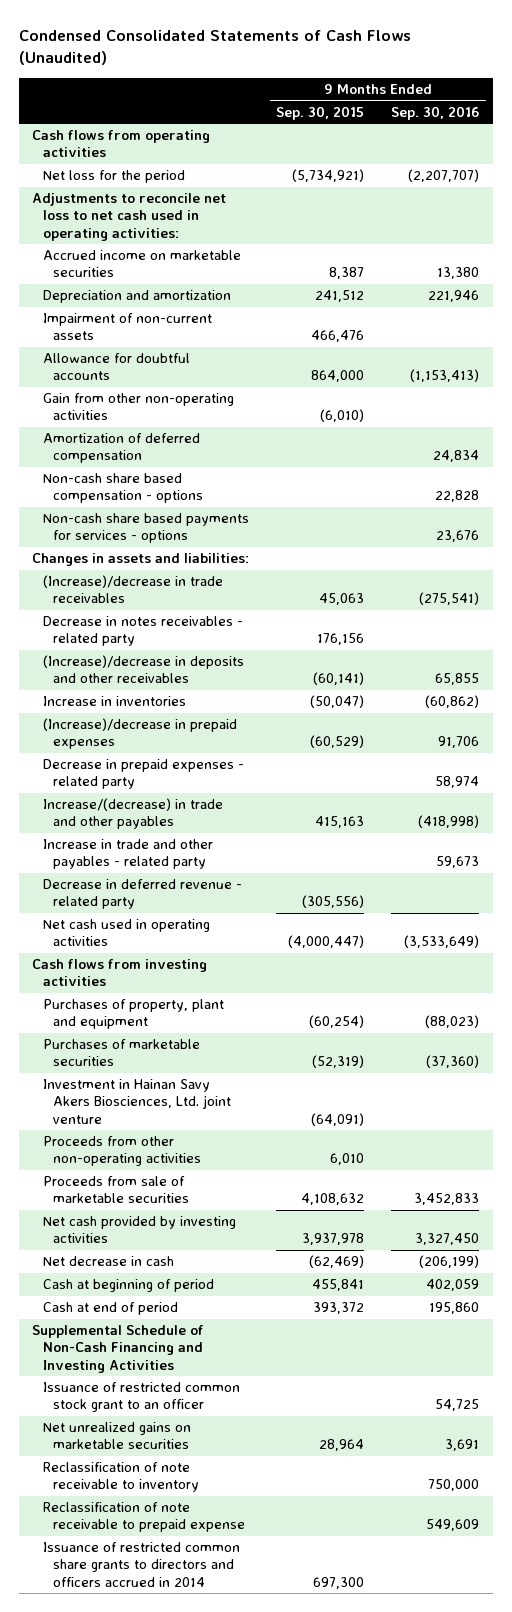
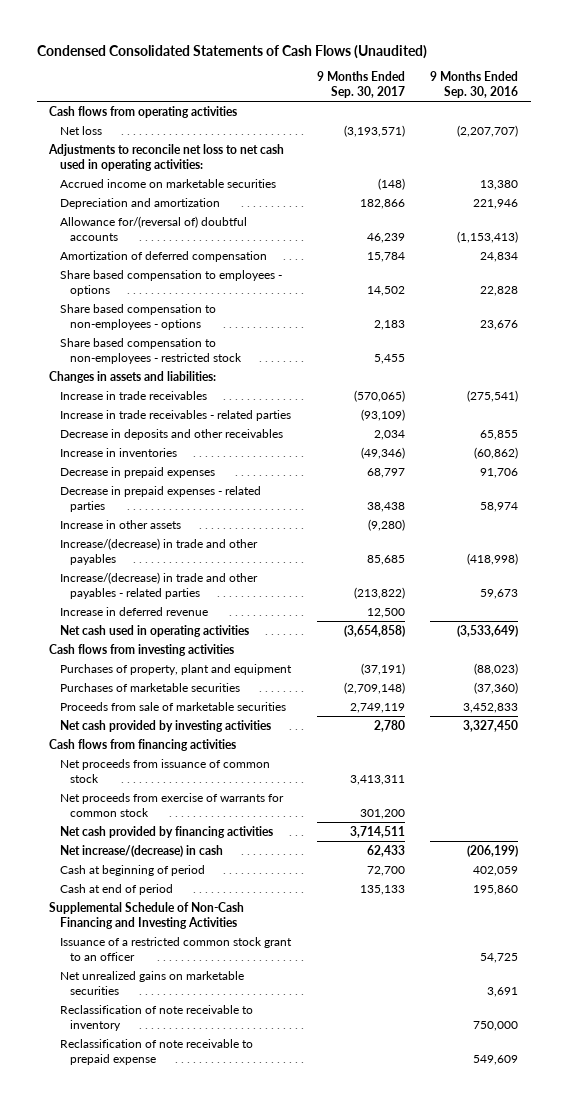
- | 9 Months Ended Sep. 30, 2015 | 9 Months Ended Sep. 30, 2016
+ | 9 Months Ended Sep. 30, 2017 | 9 Months Ended Sep. 30, 2016
- Net loss for the period | (5,734,921) | (2,207,707)
+ Net loss | (3,193,571) | (2,207,707)
- Impairment of non-current assets | 466,476 |
- Allowance for doubtful accounts | 864,000 | (1,153,413)
- Gain from other non-operating activities | (6,010) |
+ Allowance for/(reversal of) doubtful accounts | 46,239 | (1,153,413)
- Non-cash share based compensation - options | | 22,828
- Non-cash share based payments for services - options | | 23,676
+ Share based compensation to employees - options | 14,502 | 22,828
+ Share based compensation to non-employees - options | 2,183 | 23,676
+ Share based compensation to non-employees - restricted stock | 5,455 |
- (Increase)/decrease in trade receivables | 45,063 | (275,541)
- Decrease in notes receivables - related party | 176,156 |
- (Increase)/decrease in deposits and other receivables | (60,141) | 65,855
+ Increase in trade receivables | (570,065) | (275,541)
+ Increase in trade receivables - related parties | (93,109) |
+ Decrease in deposits and other receivables | 2,034 | 65,855
- (Increase)/decrease in prepaid expenses | (60,529) | 91,706
- Decrease in prepaid expenses - related party | | 58,974
+ Decrease in prepaid expenses | 68,797 | 91,706
+ Decrease in prepaid expenses - related parties | 38,438 | 58,974
+ Increase in other assets | (9,280) |
- Increase in trade and other payables - related party | | 59,673
- Decrease in deferred revenue - related party | (305,556) |
+ Increase/(decrease) in trade and other payables - related parties | (213,822) | 59,673
+ Increase in deferred revenue | 12,500 |
- Investment in Hainan Savy Akers Biosciences, Ltd. joint venture | (64,091) |
- Proceeds from other non-operating activities | 6,010 |
- Net decrease in cash | (62,469) | (206,199)
+ Cash flows from financing activities
+ Net proceeds from issuance of common stock | 3,413,311 |
+ Net proceeds from exercise of warrants for common stock | 301,200 |
+ Net cash provided by financing activities | 3,714,511 |
+ Net increase/(decrease) in cash | 62,433 | (206,199)
- Issuance of restricted common stock grant to an officer | | 54,725
+ Issuance of a restricted common stock grant to an officer | | 54,725
- Issuance of restricted common share grants to directors and officers accrued in 2014 | 697,300 |

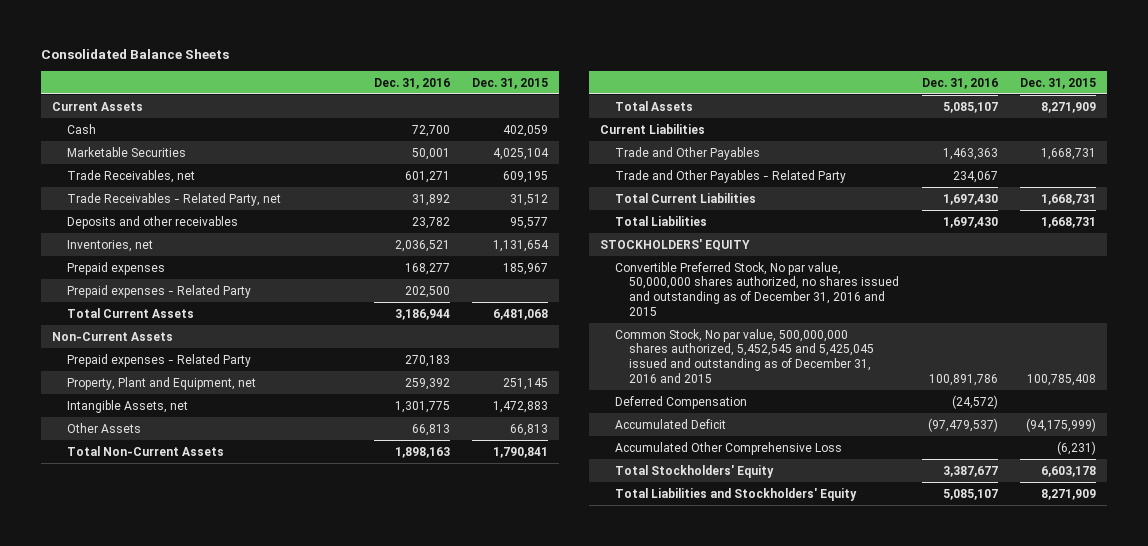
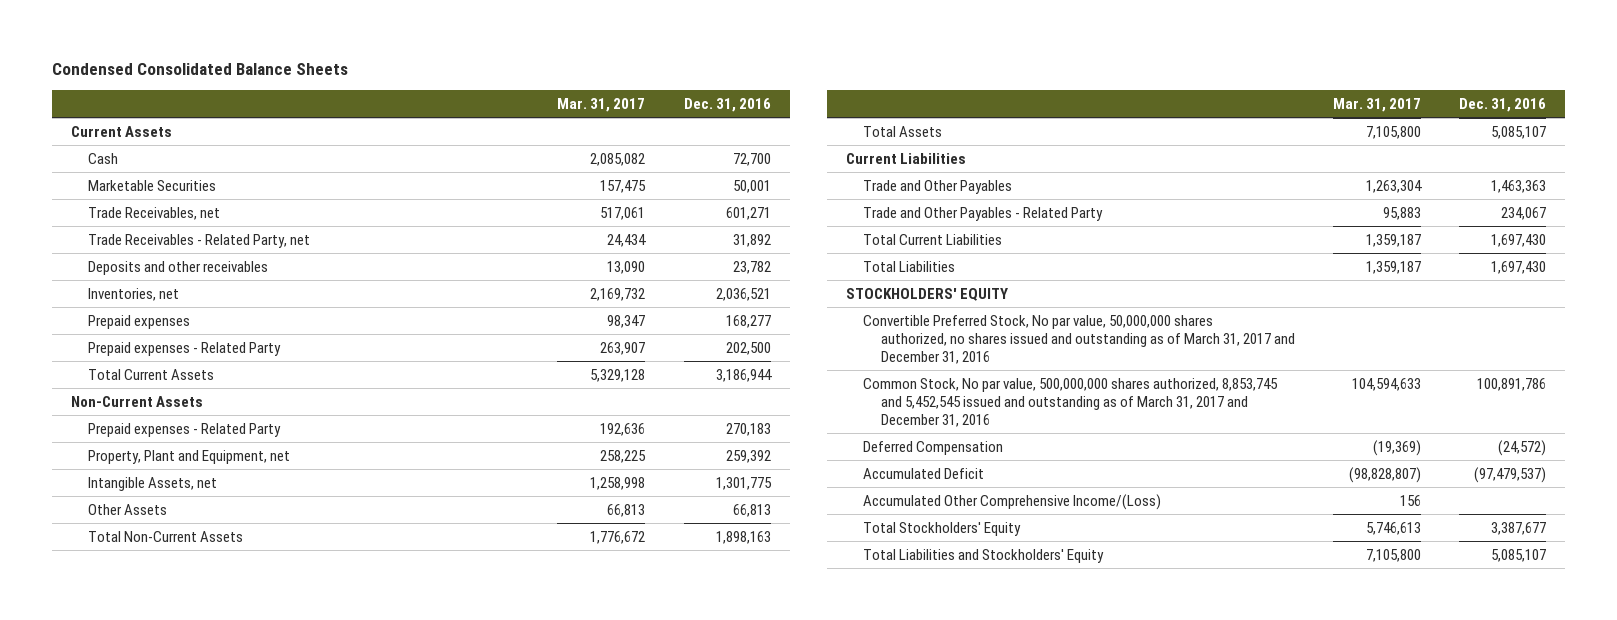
- Consolidated Balance Sheets
+ Condensed Consolidated Balance Sheets
- | Dec. 31, 2016 | Dec. 31, 2015
+ | Mar. 31, 2017 | Dec. 31, 2016
- Convertible Preferred Stock, No par value, 50,000,000 shares authorized, no shares issued and outstanding as of December 31, 2016 and 2015
- Common Stock, No par value, 500,000,000 shares authorized, 5,452,545 and 5,425,045 issued and outstanding as of December 31, 2016 and 2015 | 100,891,786 | 100,785,408
+ Convertible Preferred Stock, No par value, 50,000,000 shares authorized, no shares issued and outstanding as of March 31, 2017 and December 31, 2016
+ Common Stock, No par value, 500,000,000 shares authorized, 8,853,745 and 5,452,545 issued and outstanding as of March 31, 2017 and December 31, 2016 | 104,594,633 | 100,891,786
- Accumulated Other Comprehensive Loss | | (6,231)
+ Accumulated Other Comprehensive Income/(Loss) | 156 |

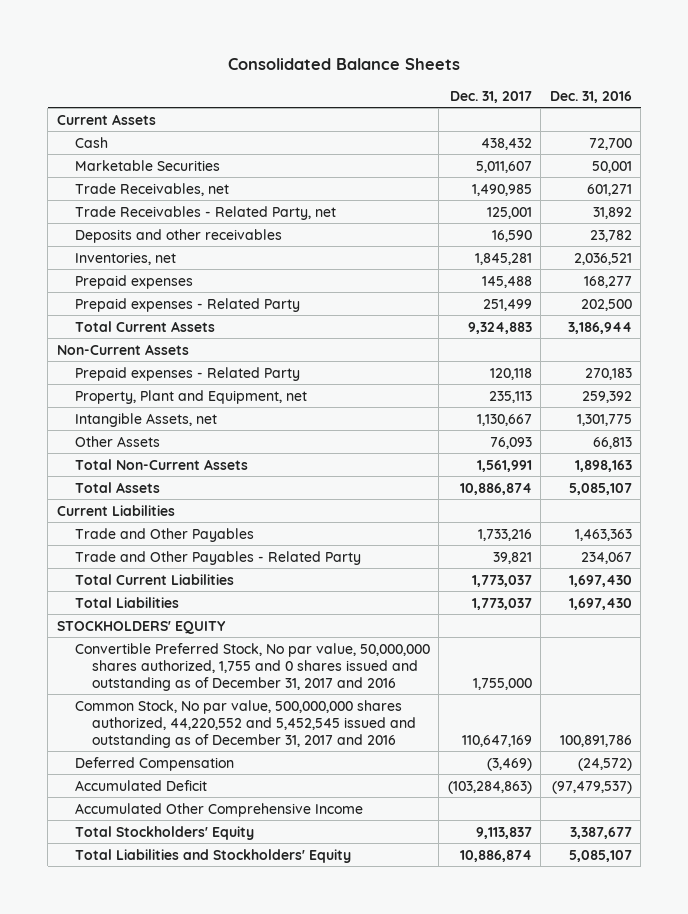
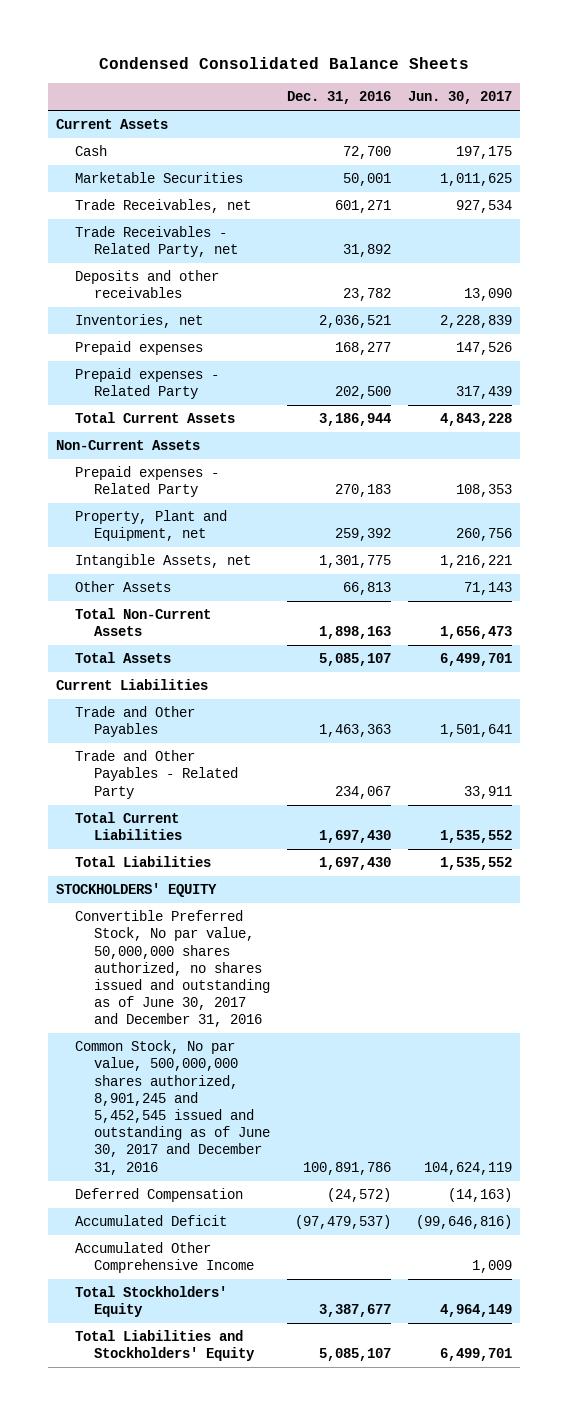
- Consolidated Balance Sheets
+ Condensed Consolidated Balance Sheets
- | Dec. 31, 2017 | Dec. 31, 2016
+ | Dec. 31, 2016 | Jun. 30, 2017
- Convertible Preferred Stock, No par value, 50,000,000 shares authorized, 1,755 and 0 shares issued and outstanding as of December 31, 2017 and 2016 | 1,755,000 |
- Common Stock, No par value, 500,000,000 shares authorized, 44,220,552 and 5,452,545 issued and outstanding as of December 31, 2017 and 2016 | 110,647,169 | 100,891,786
+ Convertible Preferred Stock, No par value, 50,000,000 shares authorized, no shares issued and outstanding as of June 30, 2017 and December 31, 2016
+ Common Stock, No par value, 500,000,000 shares authorized, 8,901,245 and 5,452,545 issued and outstanding as of June 30, 2017 and December 31, 2016 | 100,891,786 | 104,624,119

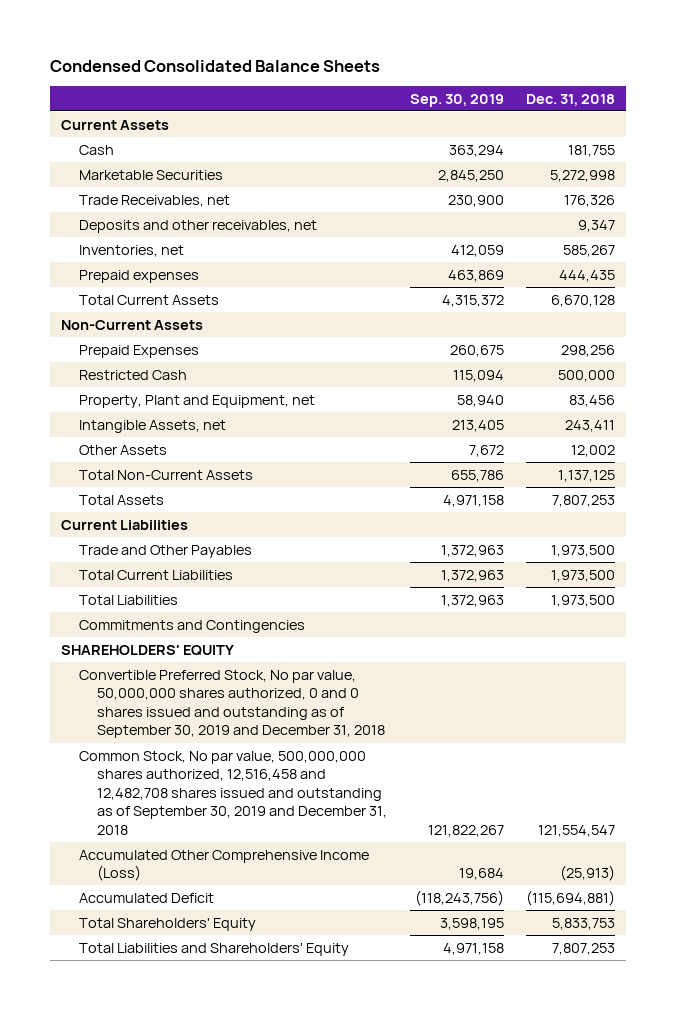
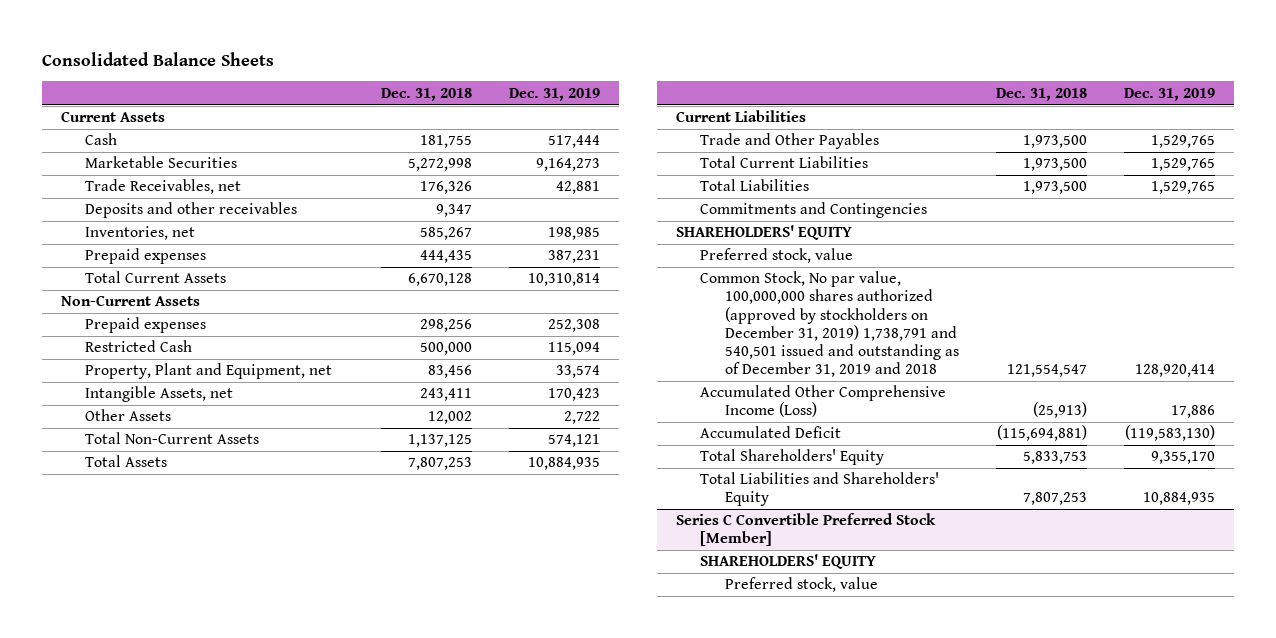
- Condensed Consolidated Balance Sheets
+ Consolidated Balance Sheets
- | Sep. 30, 2019 | Dec. 31, 2018
+ | Dec. 31, 2018 | Dec. 31, 2019
- Deposits and other receivables, net | | 9,347
+ Deposits and other receivables | 9,347 |
- Prepaid Expenses | 260,675 | 298,256
+ Prepaid expenses | 298,256 | 252,308
- Convertible Preferred Stock, No par value, 50,000,000 shares authorized, 0 and 0 shares issued and outstanding as of September 30, 2019 and December 31, 2018
- Common Stock, No par value, 500,000,000 shares authorized, 12,516,458 and 12,482,708 shares issued and outstanding as of September 30, 2019 and December 31, 2018 | 121,822,267 | 121,554,547
+ Preferred stock, value
+ Common Stock, No par value, 100,000,000 shares authorized (approved by stockholders on December 31, 2019) 1,738,791 and 540,501 issued and outstanding as of December 31, 2019 and 2018 | 121,554,547 | 128,920,414
+ Series C Convertible Preferred Stock [Member]
+ SHAREHOLDERS' EQUITY
+ Preferred stock, value

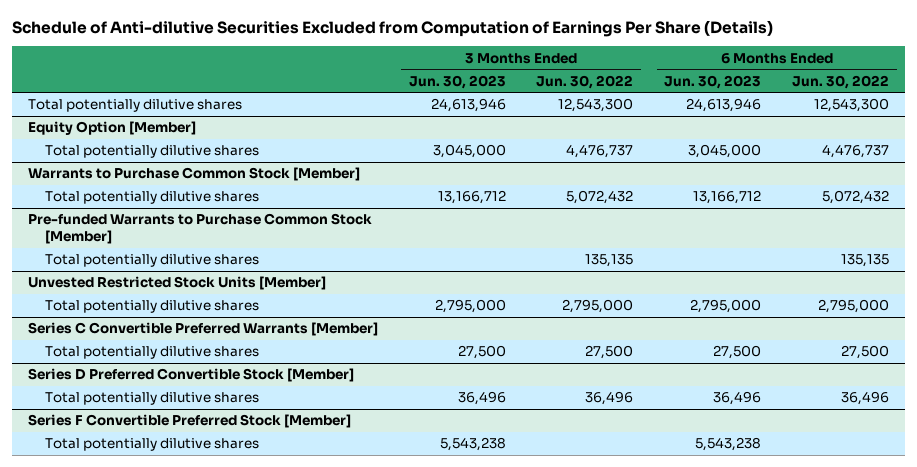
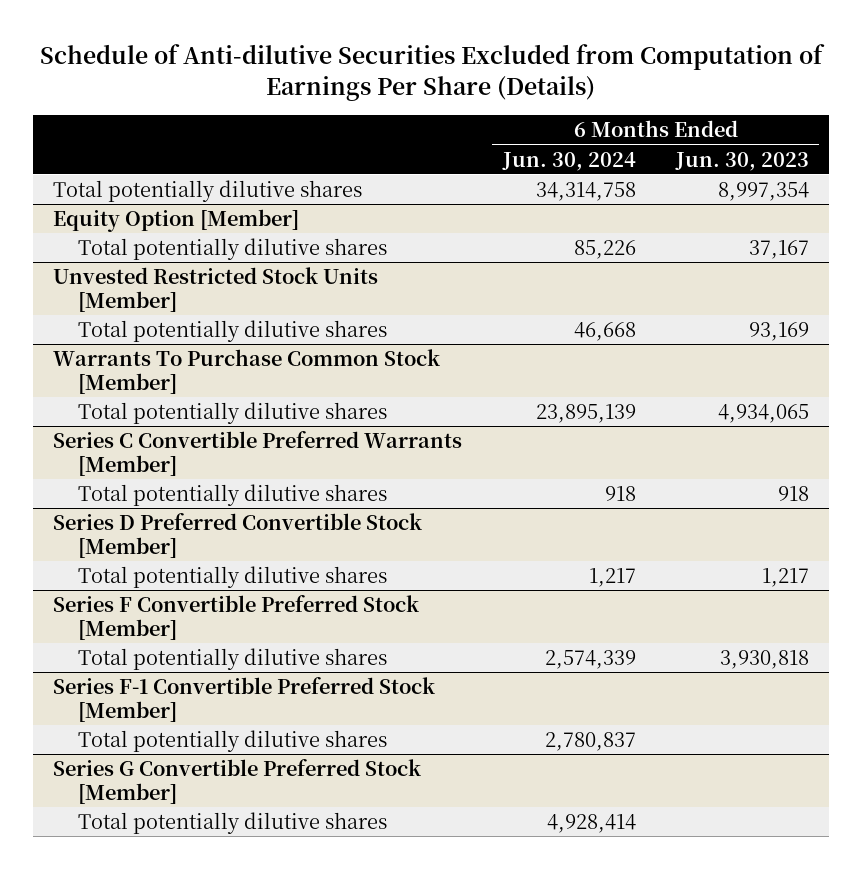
- | 3 Months Ended Jun. 30, 2023 | 3 Months Ended Jun. 30, 2022 | 6 Months Ended Jun. 30, 2023 | 6 Months Ended Jun. 30, 2022
+ | 6 Months Ended Jun. 30, 2024 | 6 Months Ended Jun. 30, 2023
- Total potentially dilutive shares | 24,613,946 | 12,543,300 | 24,613,946 | 12,543,300
+ Total potentially dilutive shares | 34,314,758 | 8,997,354
@ Equity Option [Member]
- Total potentially dilutive shares | 3,045,000 | 4,476,737 | 3,045,000 | 4,476,737
- Warrants to Purchase Common Stock [Member]
- Total potentially dilutive shares | 13,166,712 | 5,072,432 | 13,166,712 | 5,072,432
- Pre-funded Warrants to Purchase Common Stock [Member]
- Total potentially dilutive shares | | 135,135 | | 135,135
@ Equity Option [Member]
+ Total potentially dilutive shares | 85,226 | 37,167
@ Unvested Restricted Stock Units [Member]
- Total potentially dilutive shares | 2,795,000 | 2,795,000 | 2,795,000 | 2,795,000
+ Total potentially dilutive shares | 46,668 | 93,169
+ Warrants To Purchase Common Stock [Member]
+ Total potentially dilutive shares | 23,895,139 | 4,934,065
@ Series C Convertible Preferred Warrants [Member]
- Total potentially dilutive shares | 27,500 | 27,500 | 27,500 | 27,500
+ Total potentially dilutive shares | 918 | 918
@ Series D Preferred Convertible Stock [Member]
- Total potentially dilutive shares | 36,496 | 36,496 | 36,496 | 36,496
+ Total potentially dilutive shares | 1,217 | 1,217
@ Series F Convertible Preferred Stock [Member]
- Total potentially dilutive shares | 5,543,238 | | 5,543,238 |
+ Total potentially dilutive shares | 2,574,339 | 3,930,818
+ Series F-1 Convertible Preferred Stock [Member]
+ Total potentially dilutive shares | 2,780,837 |
+ Series G Convertible Preferred Stock [Member]
+ Total potentially dilutive shares | 4,928,414 |

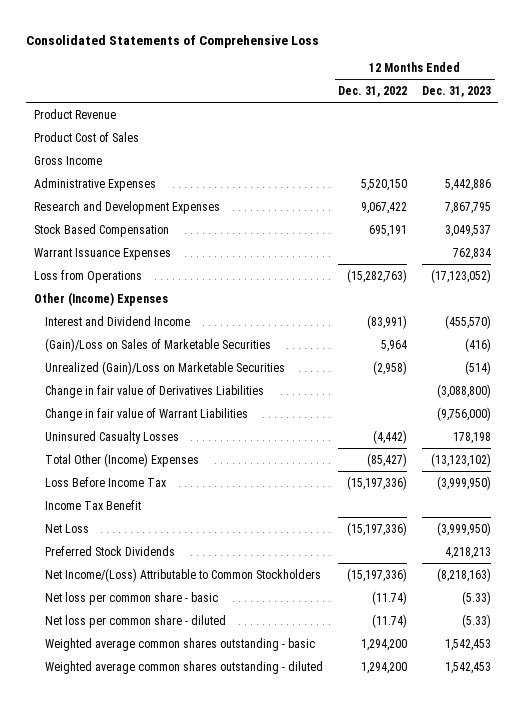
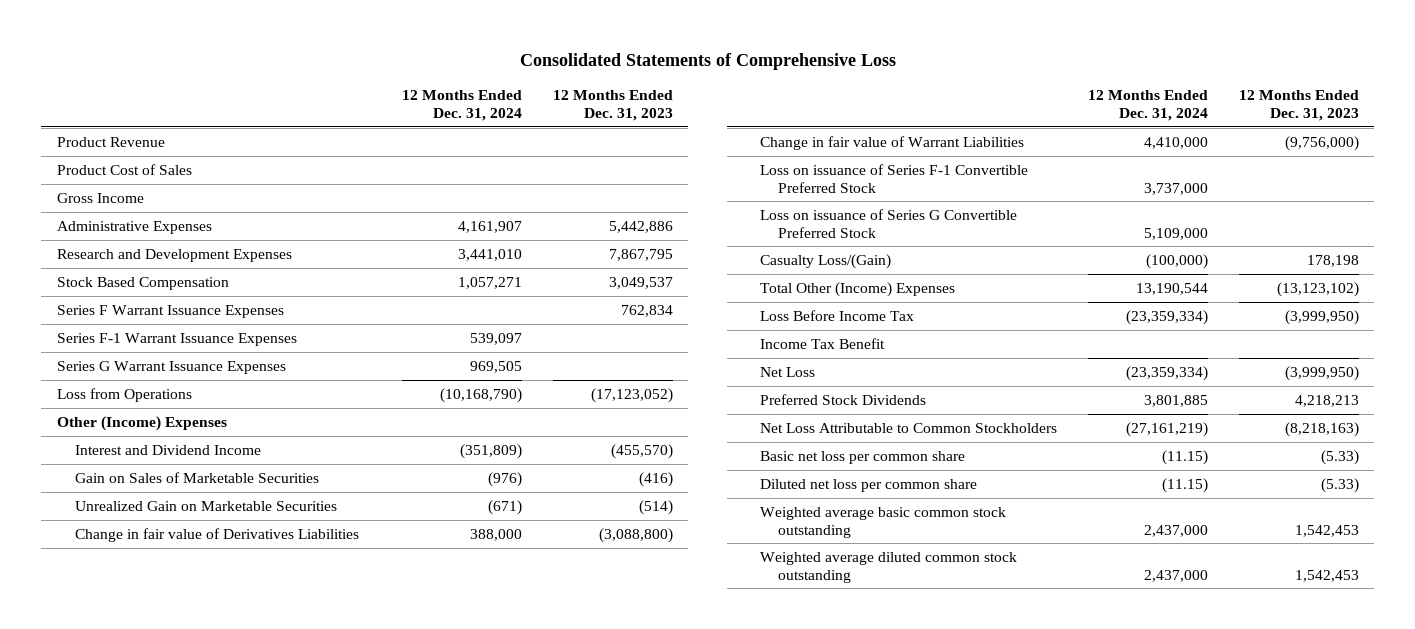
- | 12 Months Ended Dec. 31, 2022 | 12 Months Ended Dec. 31, 2023
+ | 12 Months Ended Dec. 31, 2024 | 12 Months Ended Dec. 31, 2023
- Warrant Issuance Expenses | | 762,834
+ Series F Warrant Issuance Expenses | | 762,834
+ Series F-1 Warrant Issuance Expenses | 539,097 |
+ Series G Warrant Issuance Expenses | 969,505 |
- (Gain)/Loss on Sales of Marketable Securities | 5,964 | (416)
- Unrealized (Gain)/Loss on Marketable Securities | (2,958) | (514)
+ Gain on Sales of Marketable Securities | (976) | (416)
+ Unrealized Gain on Marketable Securities | (671) | (514)
- Uninsured Casualty Losses | (4,442) | 178,198
+ Loss on issuance of Series F-1 Convertible Preferred Stock | 3,737,000 |
+ Loss on issuance of Series G Convertible Preferred Stock | 5,109,000 |
+ Casualty Loss/(Gain) | (100,000) | 178,198
- Net Income/(Loss) Attributable to Common Stockholders | (15,197,336) | (8,218,163)
- Net loss per common share - basic | (11.74) | (5.33)
- Net loss per common share - diluted | (11.74) | (5.33)
- Weighted average common shares outstanding - basic | 1,294,200 | 1,542,453
- Weighted average common shares outstanding - diluted | 1,294,200 | 1,542,453
+ Net Loss Attributable to Common Stockholders | (27,161,219) | (8,218,163)
+ Basic net loss per common share | (11.15) | (5.33)
+ Diluted net loss per common share | (11.15) | (5.33)
+ Weighted average basic common stock outstanding | 2,437,000 | 1,542,453
+ Weighted average diluted common stock outstanding | 2,437,000 | 1,542,453

